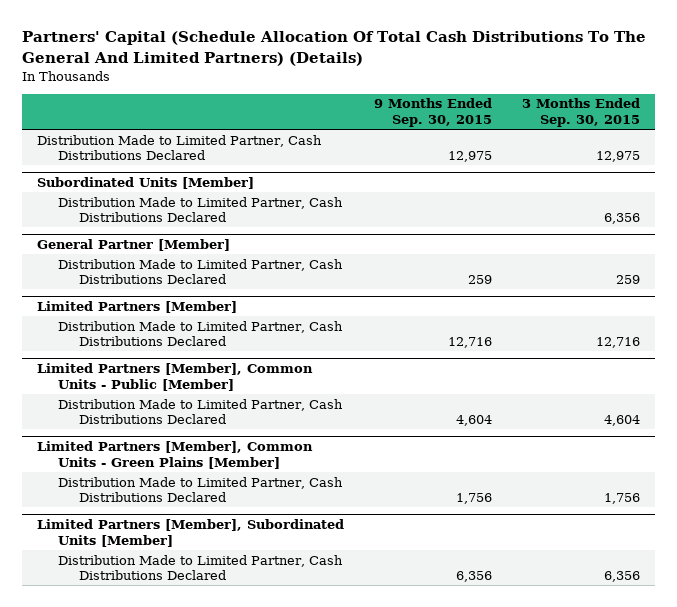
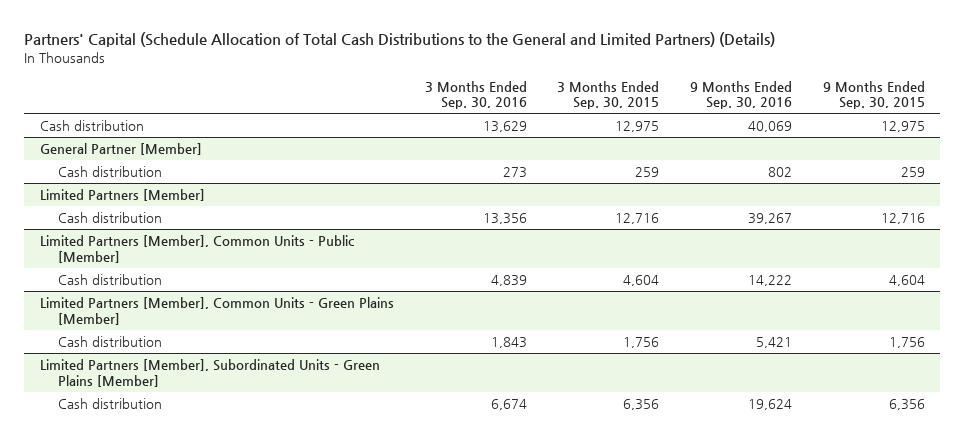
- Partners' Capital (Schedule Allocation Of Total Cash Distributions To The General And Limited Partners) (Details)
+ Partners' Capital (Schedule Allocation of Total Cash Distributions to the General and Limited Partners) (Details)
- | 9 Months Ended Sep. 30, 2015 | 3 Months Ended Sep. 30, 2015
+ | 3 Months Ended Sep. 30, 2016 | 3 Months Ended Sep. 30, 2015 | 9 Months Ended Sep. 30, 2016 | 9 Months Ended Sep. 30, 2015
- Distribution Made to Limited Partner, Cash Distributions Declared | 12,975 | 12,975
- Subordinated Units [Member]
- Distribution Made to Limited Partner, Cash Distributions Declared | | 6,356
+ Cash distribution | 13,629 | 12,975 | 40,069 | 12,975
@ General Partner [Member]
- Distribution Made to Limited Partner, Cash Distributions Declared | 259 | 259
+ Cash distribution | 273 | 259 | 802 | 259
@ Limited Partners [Member]
- Distribution Made to Limited Partner, Cash Distributions Declared | 12,716 | 12,716
+ Cash distribution | 13,356 | 12,716 | 39,267 | 12,716
@ Limited Partners [Member], Common Units - Public [Member]
- Distribution Made to Limited Partner, Cash Distributions Declared | 4,604 | 4,604
+ Cash distribution | 4,839 | 4,604 | 14,222 | 4,604
@ Limited Partners [Member], Common Units - Green Plains [Member]
- Distribution Made to Limited Partner, Cash Distributions Declared | 1,756 | 1,756
- Limited Partners [Member], Subordinated Units [Member]
- Distribution Made to Limited Partner, Cash Distributions Declared | 6,356 | 6,356
@ Limited Partners [Member], Common Units - Green Plains [Member]
+ Cash distribution | 1,843 | 1,756 | 5,421 | 1,756
+ Limited Partners [Member], Subordinated Units - Green Plains [Member]
+ Cash distribution | 6,674 | 6,356 | 19,624 | 6,356

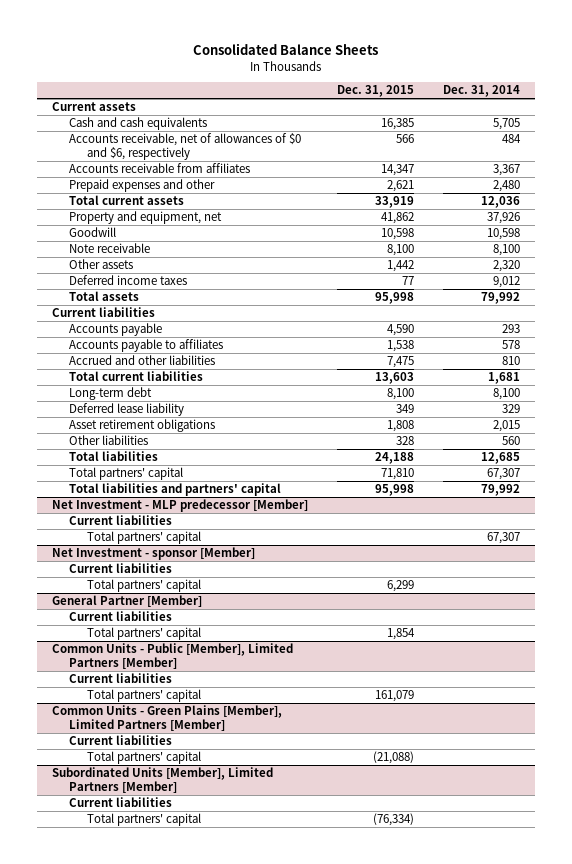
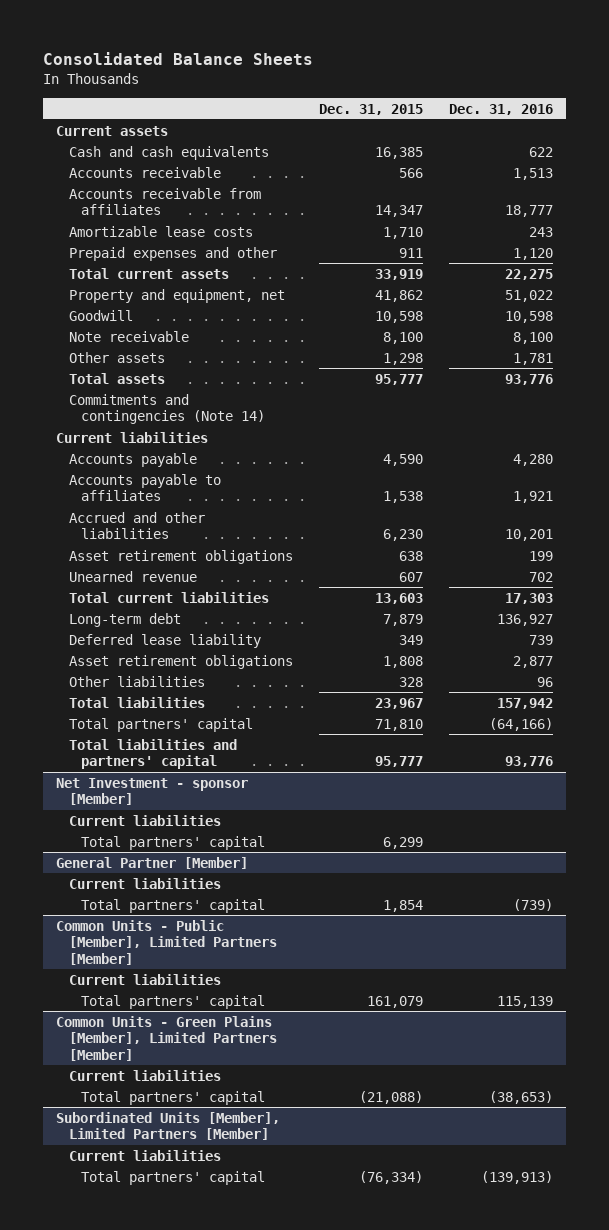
- | Dec. 31, 2015 | Dec. 31, 2014
+ | Dec. 31, 2015 | Dec. 31, 2016
- Accounts receivable, net of allowances of $0 and $6, respectively | 566 | 484
+ Accounts receivable | 566 | 1,513
- Prepaid expenses and other | 2,621 | 2,480
+ Amortizable lease costs | 1,710 | 243
+ Prepaid expenses and other | 911 | 1,120
- Other assets | 1,442 | 2,320
- Deferred income taxes | 77 | 9,012
- Total assets | 95,998 | 79,992
+ Other assets | 1,298 | 1,781
+ Total assets | 95,777 | 93,776
+ Commitments and contingencies (Note 14)
- Accrued and other liabilities | 7,475 | 810
+ Accrued and other liabilities | 6,230 | 10,201
+ Asset retirement obligations | 638 | 199
+ Unearned revenue | 607 | 702
- Long-term debt | 8,100 | 8,100
+ Long-term debt | 7,879 | 136,927
- Total liabilities | 24,188 | 12,685
+ Total liabilities | 23,967 | 157,942
- Total liabilities and partners' capital | 95,998 | 79,992
- Net Investment - MLP predecessor [Member]
- Current liabilities
- Total partners' capital | | 67,307
+ Total liabilities and partners' capital | 95,777 | 93,776

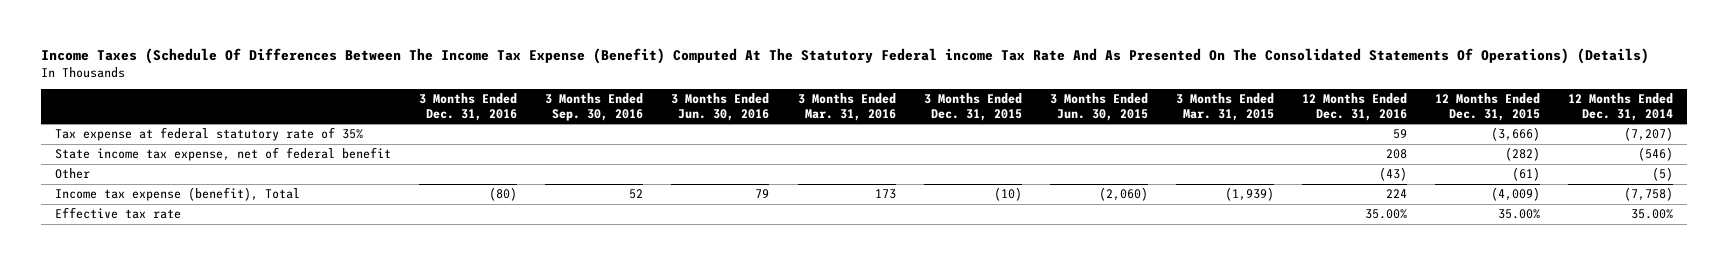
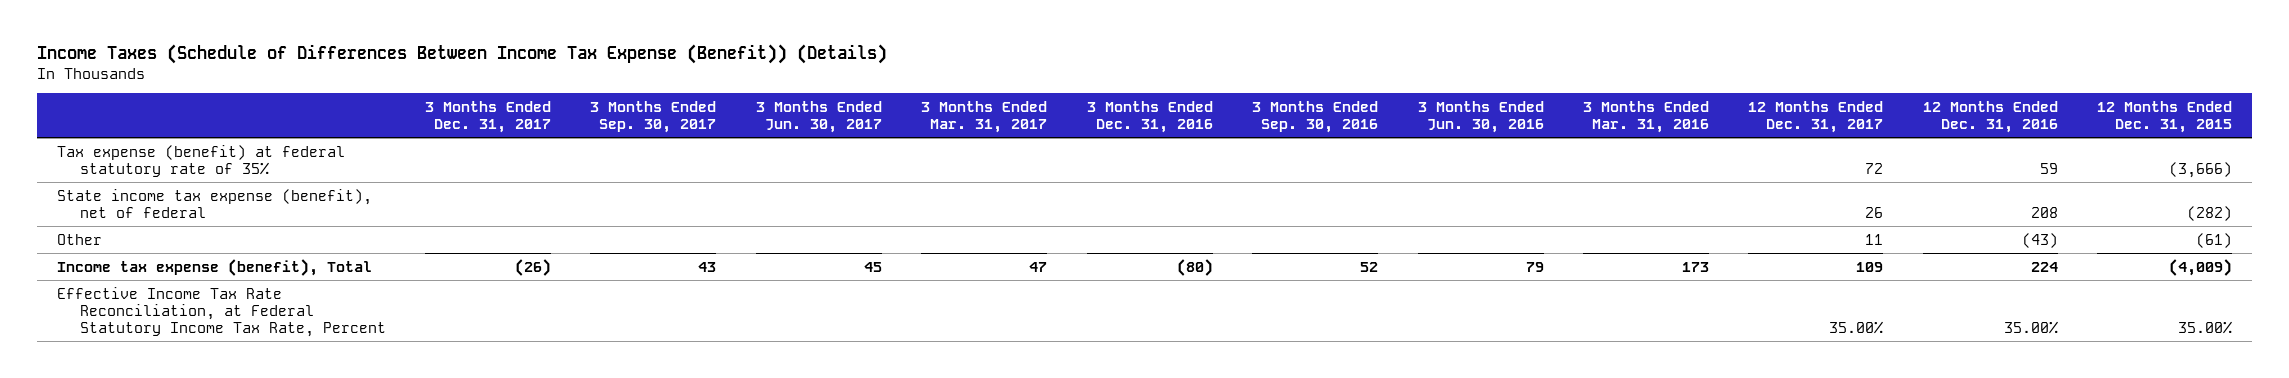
- Income Taxes (Schedule Of Differences Between The Income Tax Expense (Benefit) Computed At The Statutory Federal income Tax Rate And As Presented On The Consolidated Statements Of Operations) (Details)
+ Income Taxes (Schedule of Differences Between Income Tax Expense (Benefit)) (Details)
- | 3 Months Ended Dec. 31, 2016 | 3 Months Ended Sep. 30, 2016 | 3 Months Ended Jun. 30, 2016 | 3 Months Ended Mar. 31, 2016 | 3 Months Ended Dec. 31, 2015 | 3 Months Ended Jun. 30, 2015 | 3 Months Ended Mar. 31, 2015 | 12 Months Ended Dec. 31, 2016 | 12 Months Ended Dec. 31, 2015 | 12 Months Ended Dec. 31, 2014
+ | 3 Months Ended Dec. 31, 2017 | 3 Months Ended Sep. 30, 2017 | 3 Months Ended Jun. 30, 2017 | 3 Months Ended Mar. 31, 2017 | 3 Months Ended Dec. 31, 2016 | 3 Months Ended Sep. 30, 2016 | 3 Months Ended Jun. 30, 2016 | 3 Months Ended Mar. 31, 2016 | 12 Months Ended Dec. 31, 2017 | 12 Months Ended Dec. 31, 2016 | 12 Months Ended Dec. 31, 2015
- Tax expense at federal statutory rate of 35% | | | | | | | | 59 | (3,666) | (7,207)
- State income tax expense, net of federal benefit | | | | | | | | 208 | (282) | (546)
+ Tax expense (benefit) at federal statutory rate of 35% | | | | | | | | | 72 | 59 | (3,666)
+ State income tax expense (benefit), net of federal | | | | | | | | | 26 | 208 | (282)
- Effective tax rate | | | | | | | | 35.00% | 35.00% | 35.00%
+ Effective Income Tax Rate Reconciliation, at Federal Statutory Income Tax Rate, Percent | | | | | | | | | 35.00% | 35.00% | 35.00%

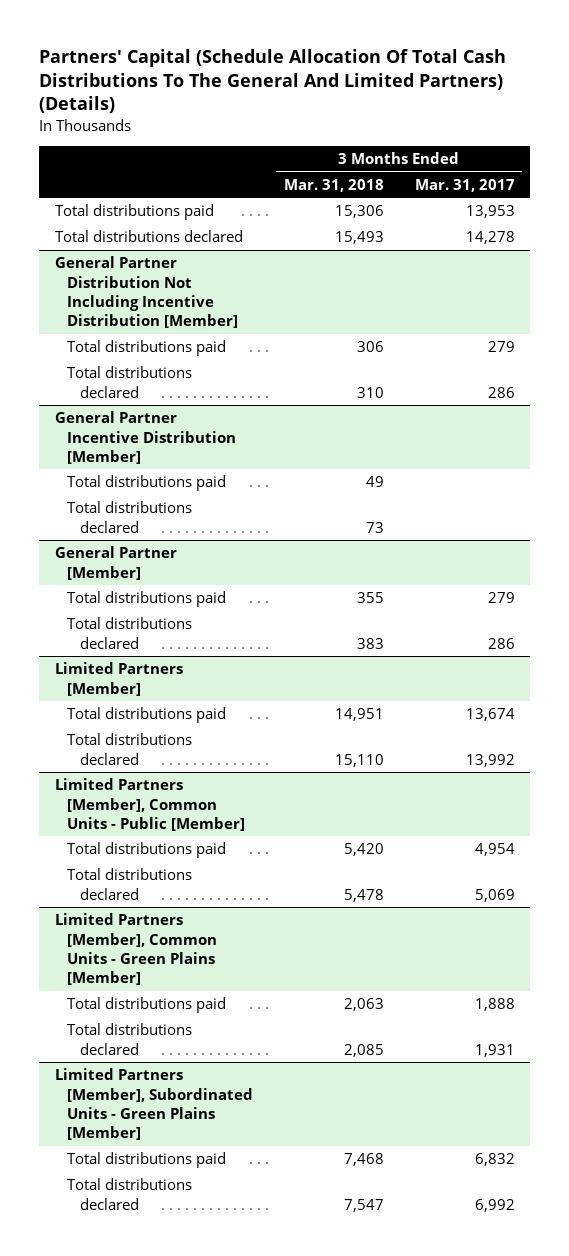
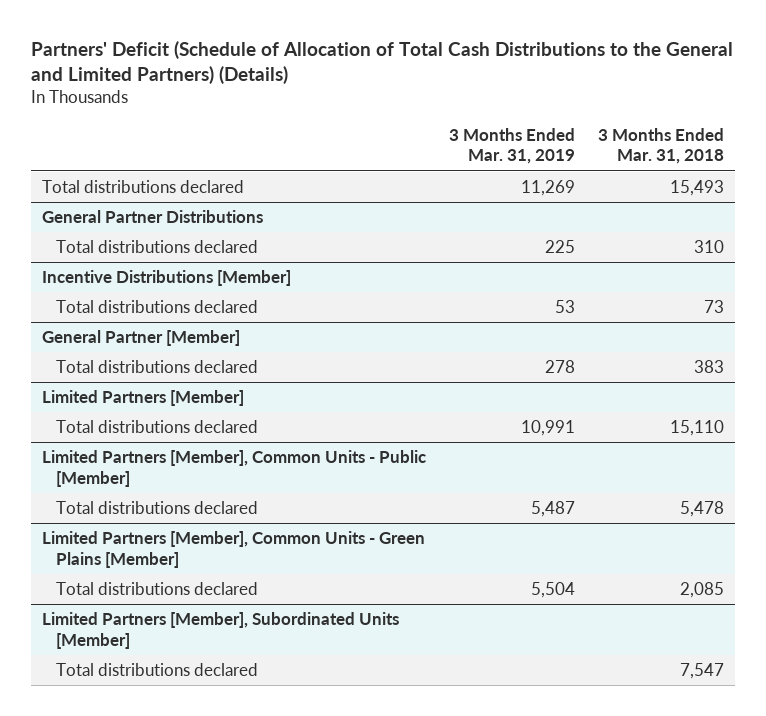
- Partners' Capital (Schedule Allocation Of Total Cash Distributions To The General And Limited Partners) (Details)
+ Partners' Deficit (Schedule of Allocation of Total Cash Distributions to the General and Limited Partners) (Details)
- | 3 Months Ended Mar. 31, 2018 | 3 Months Ended Mar. 31, 2017
+ | 3 Months Ended Mar. 31, 2019 | 3 Months Ended Mar. 31, 2018
- Total distributions paid | 15,306 | 13,953
- General Partner Distribution Not Including Incentive Distribution [Member]
- Total distributions paid | 306 | 279
+ General Partner Distributions
- General Partner Incentive Distribution [Member]
- Total distributions paid | 49 |
+ Incentive Distributions [Member]
@ General Partner [Member]
- Total distributions paid | 355 | 279
@ Limited Partners [Member]
- Total distributions paid | 14,951 | 13,674
@ Limited Partners [Member], Common Units - Public [Member]
- Total distributions paid | 5,420 | 4,954
@ Limited Partners [Member], Common Units - Green Plains [Member]
- Total distributions paid | 2,063 | 1,888
- Limited Partners [Member], Subordinated Units - Green Plains [Member]
- Total distributions paid | 7,468 | 6,832
+ Limited Partners [Member], Subordinated Units [Member]

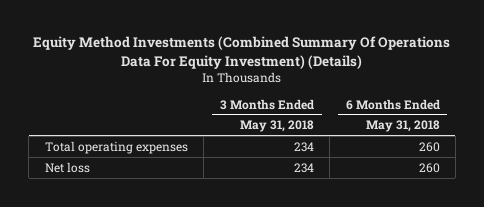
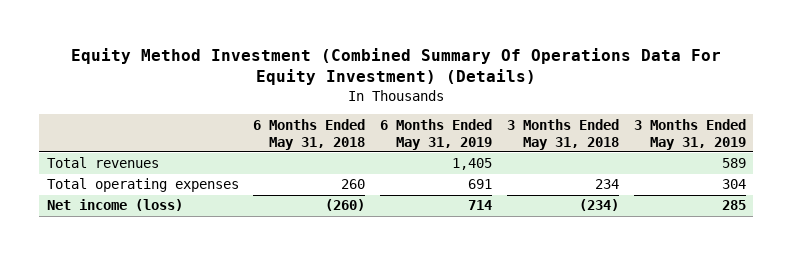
- Equity Method Investments (Combined Summary Of Operations Data For Equity Investment) (Details)
+ Equity Method Investment (Combined Summary Of Operations Data For Equity Investment) (Details)
- | 3 Months Ended May 31, 2018 | 6 Months Ended May 31, 2018
+ | 6 Months Ended May 31, 2018 | 6 Months Ended May 31, 2019 | 3 Months Ended May 31, 2018 | 3 Months Ended May 31, 2019
+ Total revenues | | 1,405 | | 589
- Net loss | 234 | 260
+ Net income (loss) | (260) | 714 | (234) | 285

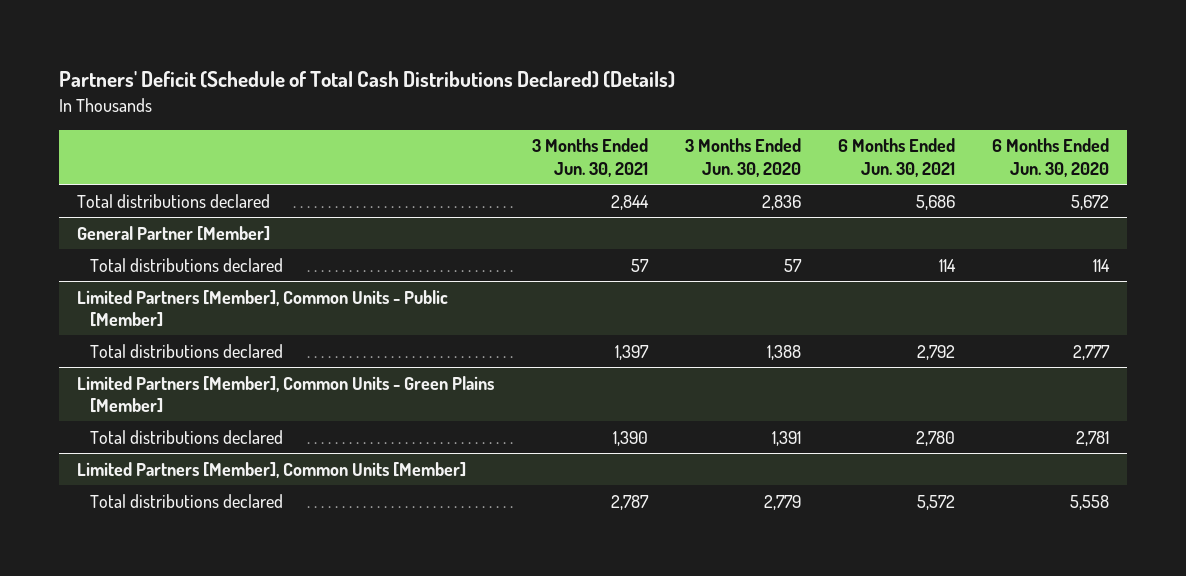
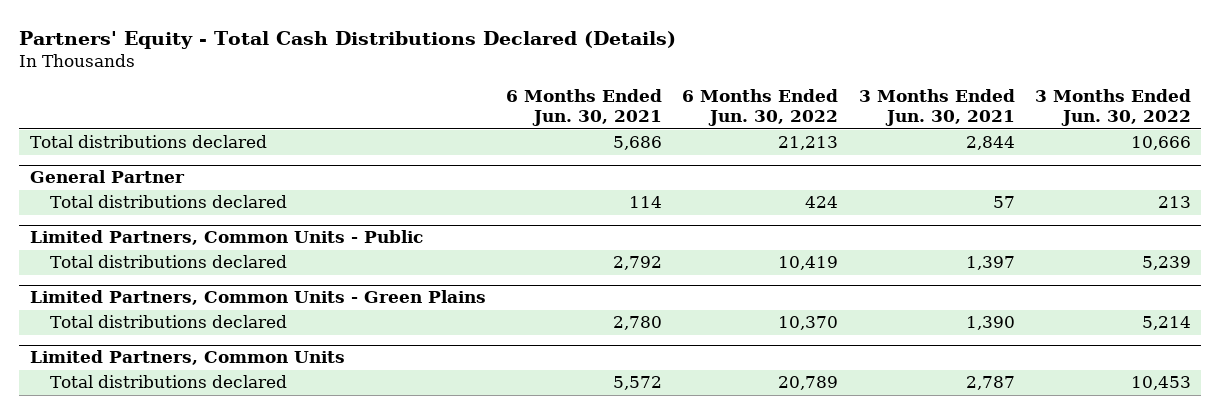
- Partners' Deficit (Schedule of Total Cash Distributions Declared) (Details)
+ Partners' Equity - Total Cash Distributions Declared (Details)
- | 3 Months Ended Jun. 30, 2021 | 3 Months Ended Jun. 30, 2020 | 6 Months Ended Jun. 30, 2021 | 6 Months Ended Jun. 30, 2020
+ | 6 Months Ended Jun. 30, 2021 | 6 Months Ended Jun. 30, 2022 | 3 Months Ended Jun. 30, 2021 | 3 Months Ended Jun. 30, 2022
- General Partner [Member]
+ General Partner
- Limited Partners [Member], Common Units - Public [Member]
+ Limited Partners, Common Units - Public
- Limited Partners [Member], Common Units - Green Plains [Member]
+ Limited Partners, Common Units - Green Plains
- Limited Partners [Member], Common Units [Member]
+ Limited Partners, Common Units

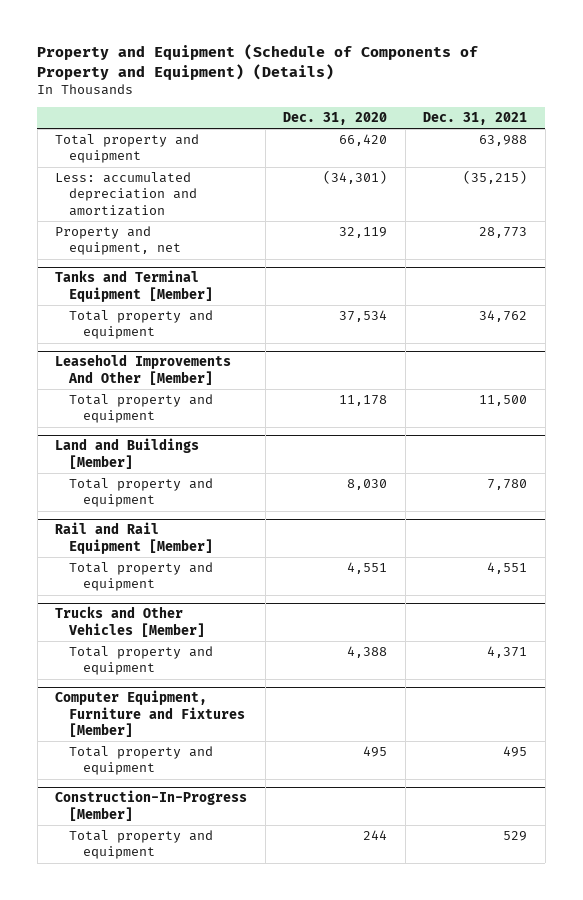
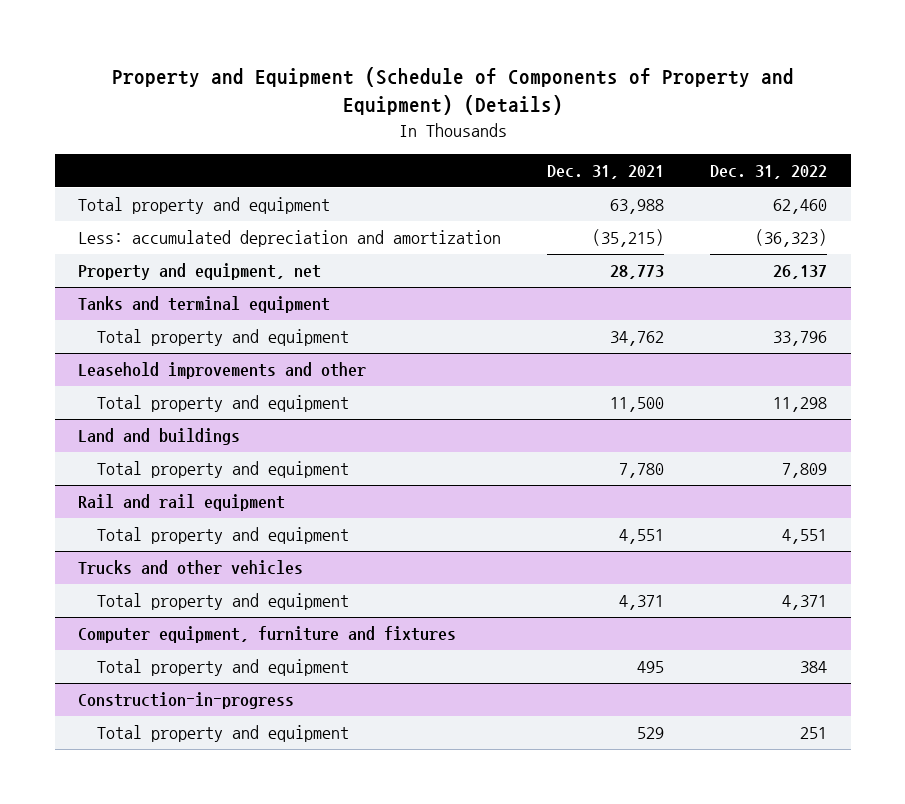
- | Dec. 31, 2020 | Dec. 31, 2021
+ | Dec. 31, 2021 | Dec. 31, 2022
- Tanks and Terminal Equipment [Member]
+ Tanks and terminal equipment
- Leasehold Improvements And Other [Member]
+ Leasehold improvements and other
- Land and Buildings [Member]
+ Land and buildings
- Rail and Rail Equipment [Member]
+ Rail and rail equipment
- Trucks and Other Vehicles [Member]
+ Trucks and other vehicles
- Computer Equipment, Furniture and Fixtures [Member]
+ Computer equipment, furniture and fixtures
- Construction-In-Progress [Member]
+ Construction-in-progress

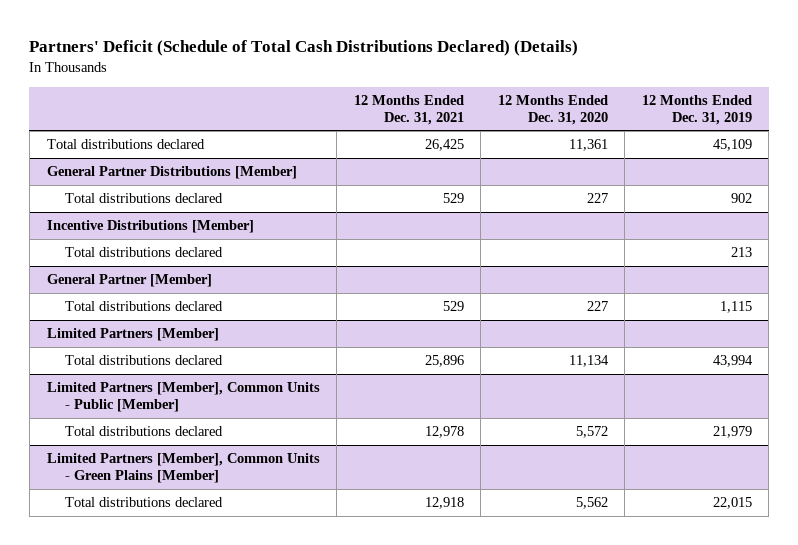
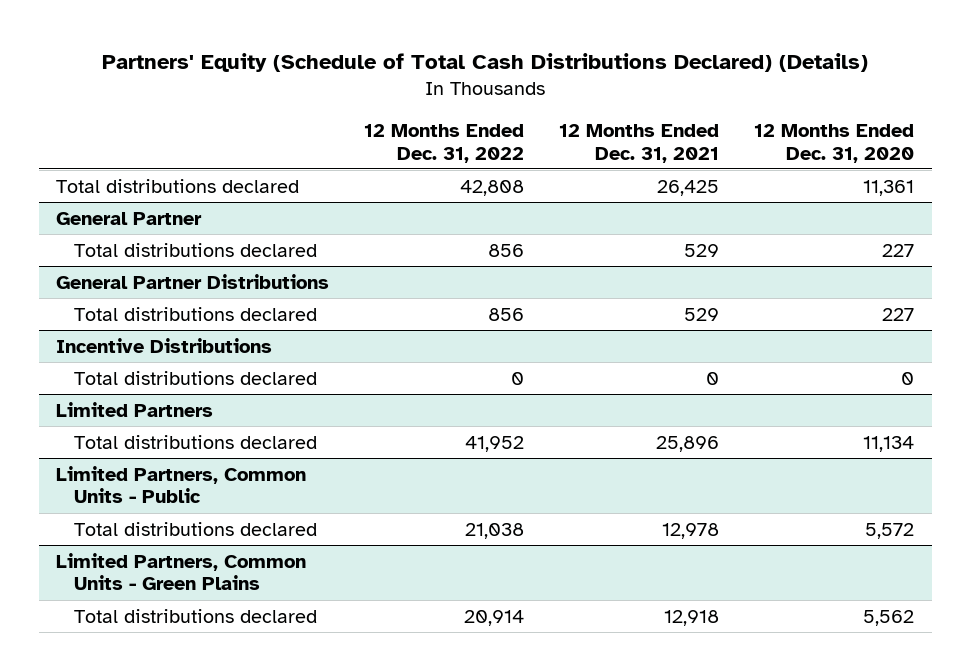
- Partners' Deficit (Schedule of Total Cash Distributions Declared) (Details)
+ Partners' Equity (Schedule of Total Cash Distributions Declared) (Details)
- | 12 Months Ended Dec. 31, 2021 | 12 Months Ended Dec. 31, 2020 | 12 Months Ended Dec. 31, 2019
+ | 12 Months Ended Dec. 31, 2022 | 12 Months Ended Dec. 31, 2021 | 12 Months Ended Dec. 31, 2020
- General Partner Distributions [Member]
+ General Partner
- Incentive Distributions [Member]
- Total distributions declared | | | 213
- General Partner [Member]
+ General Partner Distributions
- Limited Partners [Member]
+ Incentive Distributions
+ Total distributions declared | 0 | 0 | 0
+ Limited Partners
- Limited Partners [Member], Common Units - Public [Member]
+ Limited Partners, Common Units - Public
- Limited Partners [Member], Common Units - Green Plains [Member]
+ Limited Partners, Common Units - Green Plains

